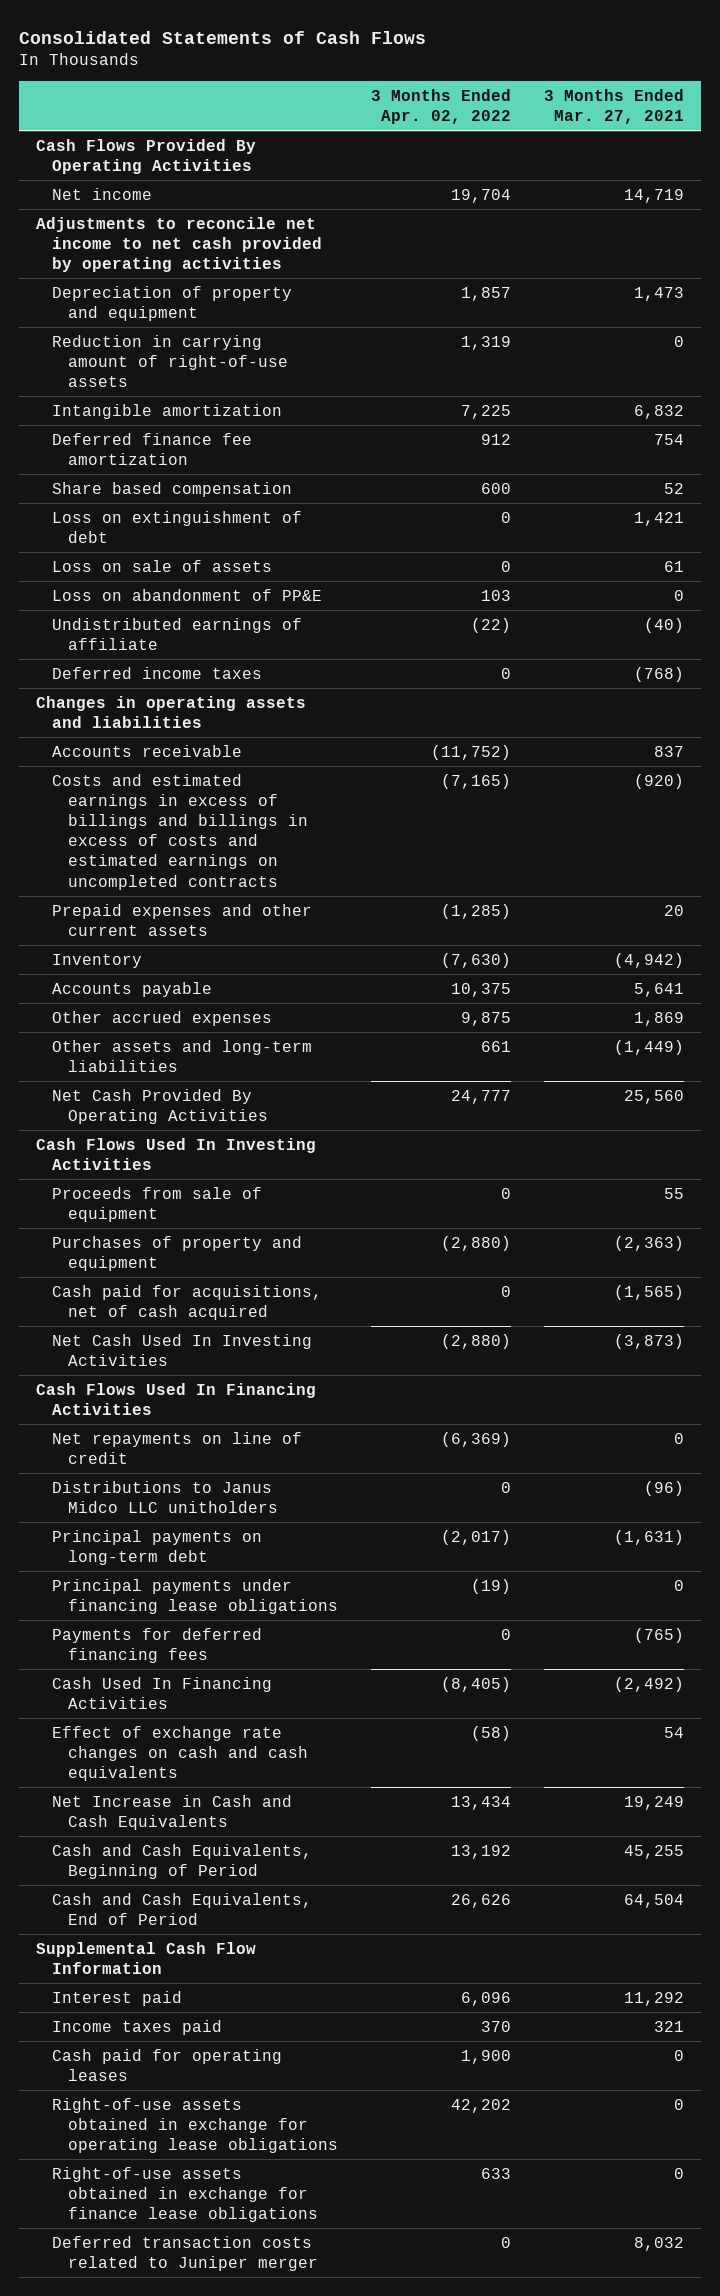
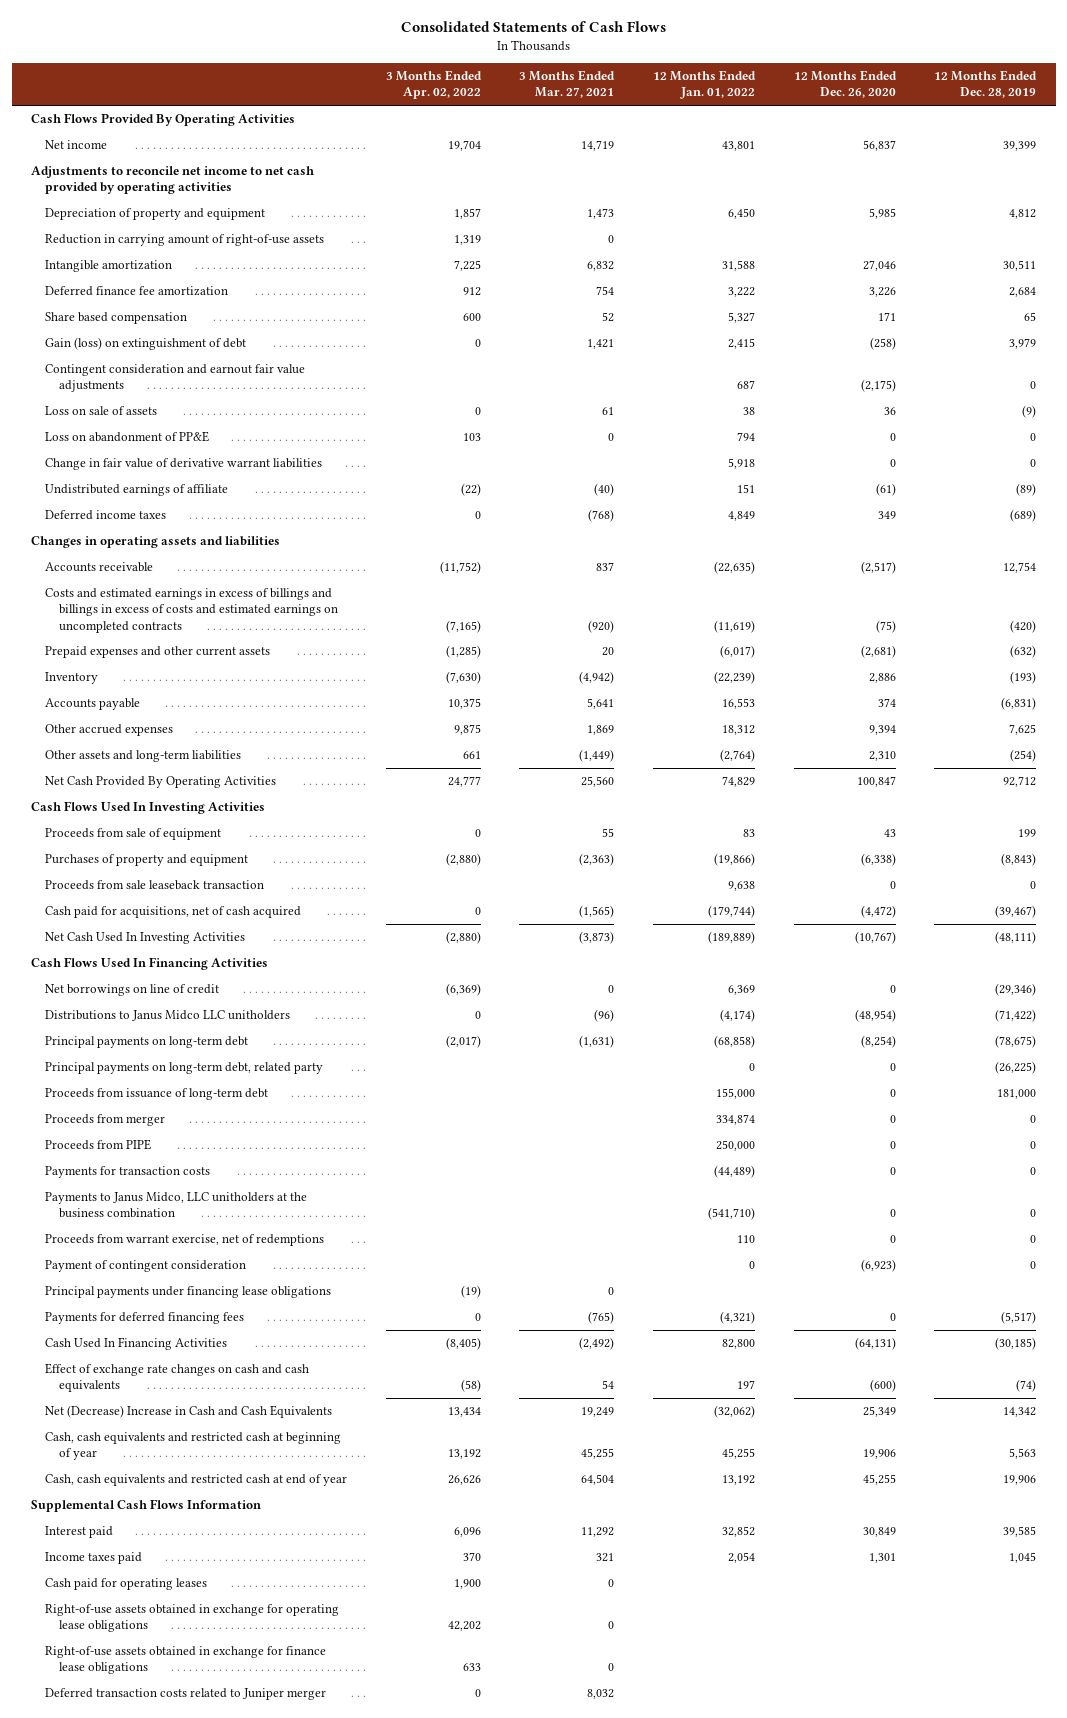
- | 3 Months Ended Apr. 02, 2022 | 3 Months Ended Mar. 27, 2021
+ | 3 Months Ended Apr. 02, 2022 | 3 Months Ended Mar. 27, 2021 | 12 Months Ended Jan. 01, 2022 | 12 Months Ended Dec. 26, 2020 | 12 Months Ended Dec. 28, 2019
- Loss on extinguishment of debt | 0 | 1,421
+ Gain (loss) on extinguishment of debt | 0 | 1,421 | 2,415 | (258) | 3,979
+ Contingent consideration and earnout fair value adjustments | | | 687 | (2,175) | 0
+ Change in fair value of derivative warrant liabilities | | | 5,918 | 0 | 0
+ Proceeds from sale leaseback transaction | | | 9,638 | 0 | 0
- Net repayments on line of credit | (6,369) | 0
+ Net borrowings on line of credit | (6,369) | 0 | 6,369 | 0 | (29,346)
+ Principal payments on long-term debt, related party | | | 0 | 0 | (26,225)
+ Proceeds from issuance of long-term debt | | | 155,000 | 0 | 181,000
+ Proceeds from merger | | | 334,874 | 0 | 0
+ Proceeds from PIPE | | | 250,000 | 0 | 0
+ Payments for transaction costs | | | (44,489) | 0 | 0
+ Payments to Janus Midco, LLC unitholders at the business combination | | | (541,710) | 0 | 0
+ Proceeds from warrant exercise, net of redemptions | | | 110 | 0 | 0
+ Payment of contingent consideration | | | 0 | (6,923) | 0
- Net Increase in Cash and Cash Equivalents | 13,434 | 19,249
- Cash and Cash Equivalents, Beginning of Period | 13,192 | 45,255
- Cash and Cash Equivalents, End of Period | 26,626 | 64,504
- Supplemental Cash Flow Information
+ Net (Decrease) Increase in Cash and Cash Equivalents | 13,434 | 19,249 | (32,062) | 25,349 | 14,342
+ Cash, cash equivalents and restricted cash at beginning of year | 13,192 | 45,255 | 45,255 | 19,906 | 5,563
+ Cash, cash equivalents and restricted cash at end of year | 26,626 | 64,504 | 13,192 | 45,255 | 19,906
+ Supplemental Cash Flows Information

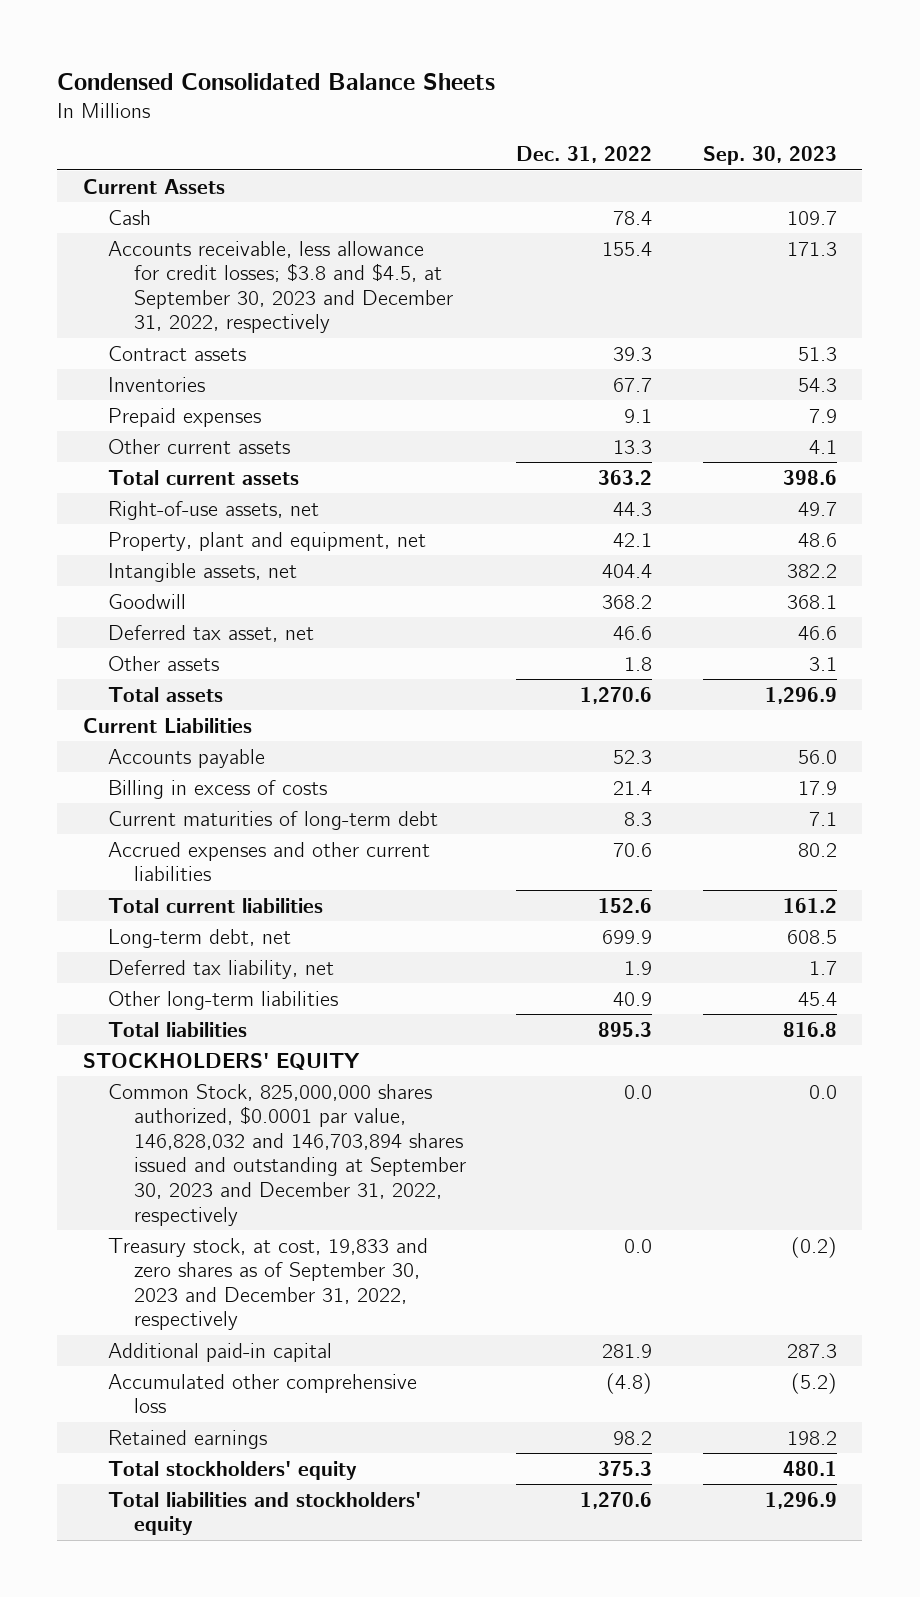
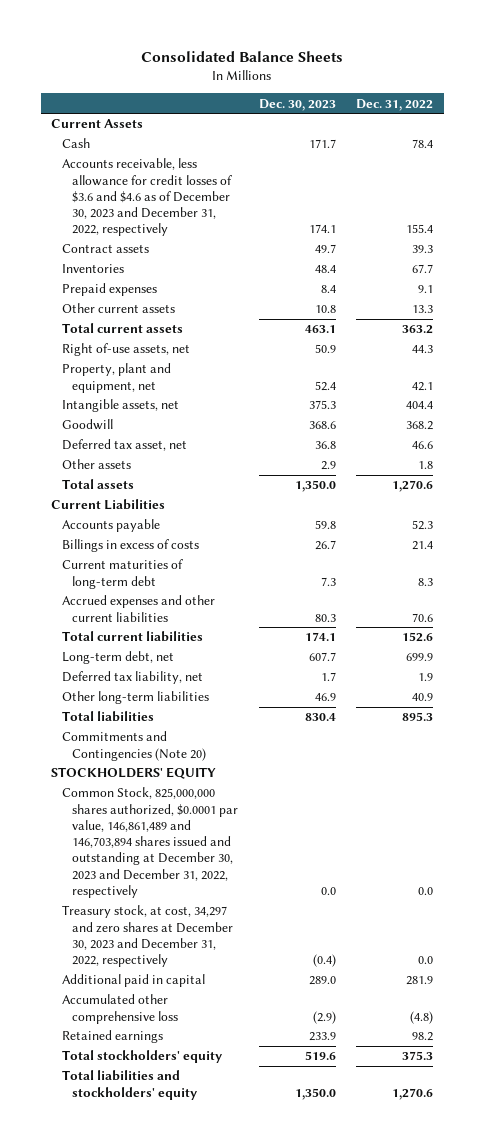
- Condensed Consolidated Balance Sheets
+ Consolidated Balance Sheets
- | Dec. 31, 2022 | Sep. 30, 2023
+ | Dec. 30, 2023 | Dec. 31, 2022
- Accounts receivable, less allowance for credit losses; $3.8 and $4.5, at September 30, 2023 and December 31, 2022, respectively | 155.4 | 171.3
+ Accounts receivable, less allowance for credit losses of $3.6 and $4.6 as of December 30, 2023 and December 31, 2022, respectively | 174.1 | 155.4
- Right-of-use assets, net | 44.3 | 49.7
+ Right of-use assets, net | 50.9 | 44.3
- Billing in excess of costs | 21.4 | 17.9
+ Billings in excess of costs | 26.7 | 21.4
+ Commitments and Contingencies (Note 20)
- Common Stock, 825,000,000 shares authorized, $0.0001 par value, 146,828,032 and 146,703,894 shares issued and outstanding at September 30, 2023 and December 31, 2022, respectively | 0.0 | 0.0
- Treasury stock, at cost, 19,833 and zero shares as of September 30, 2023 and December 31, 2022, respectively | 0.0 | (0.2)
- Additional paid-in capital | 281.9 | 287.3
+ Common Stock, 825,000,000 shares authorized, $0.0001 par value, 146,861,489 and 146,703,894 shares issued and outstanding at December 30, 2023 and December 31, 2022, respectively | 0.0 | 0.0
+ Treasury stock, at cost, 34,297 and zero shares at December 30, 2023 and December 31, 2022, respectively | (0.4) | 0.0
+ Additional paid in capital | 289.0 | 281.9

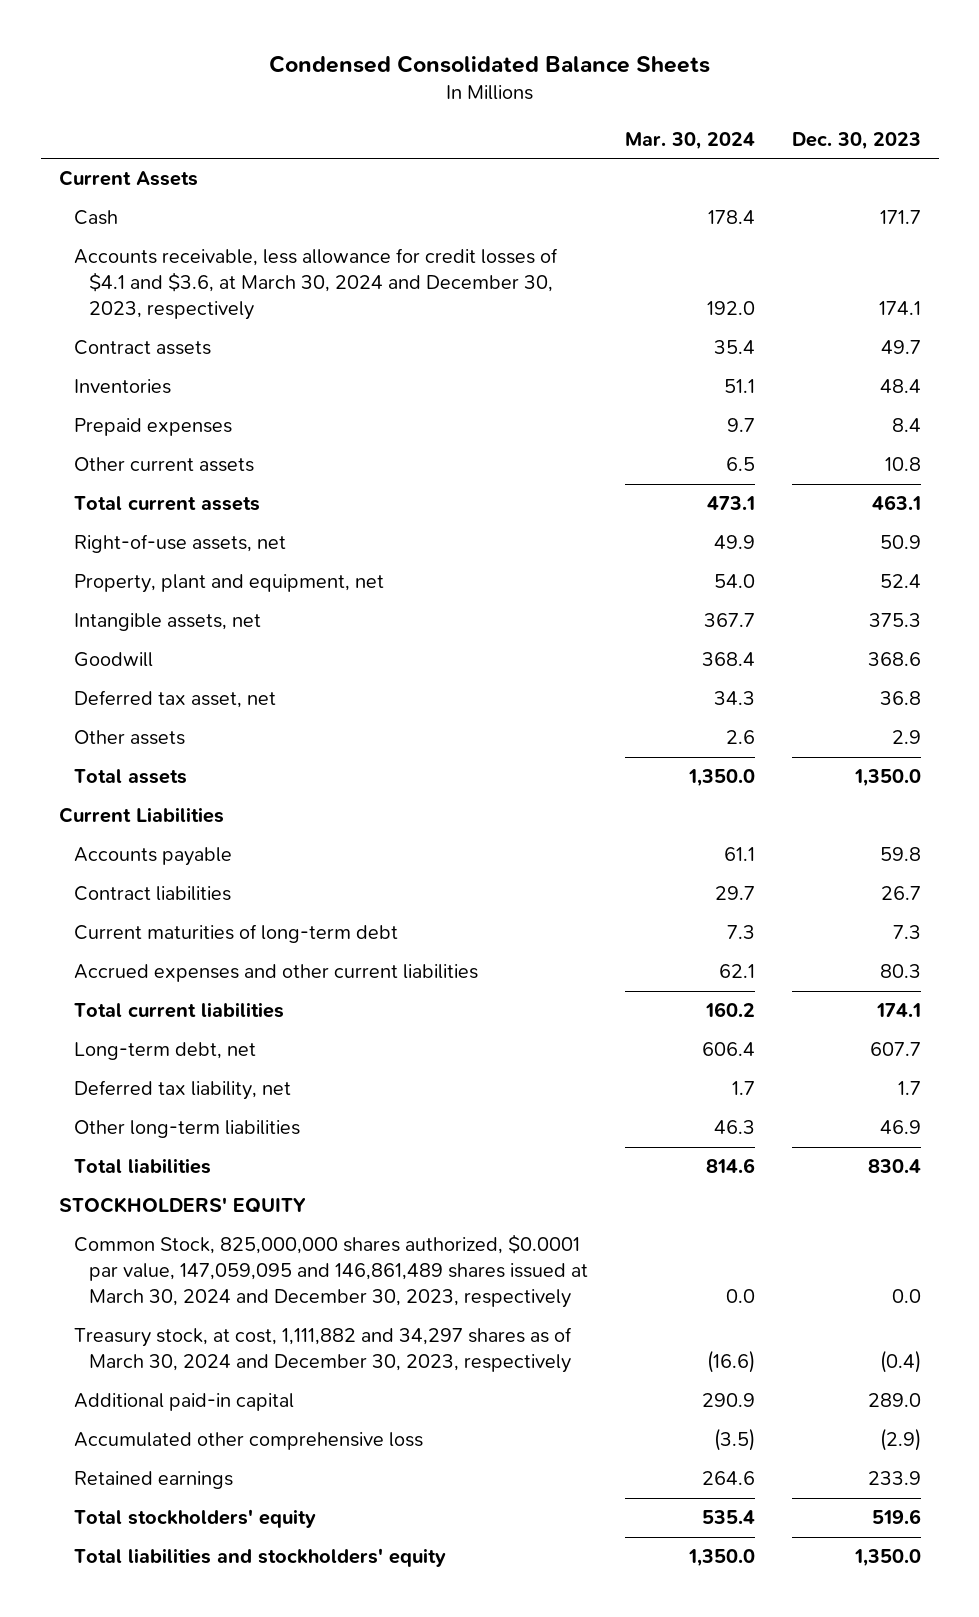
- Consolidated Balance Sheets
+ Condensed Consolidated Balance Sheets
- | Dec. 30, 2023 | Dec. 31, 2022
+ | Mar. 30, 2024 | Dec. 30, 2023
- Accounts receivable, less allowance for credit losses of $3.6 and $4.6 as of December 30, 2023 and December 31, 2022, respectively | 174.1 | 155.4
+ Accounts receivable, less allowance for credit losses of $4.1 and $3.6, at March 30, 2024 and December 30, 2023, respectively | 192.0 | 174.1
- Right of-use assets, net | 50.9 | 44.3
+ Right-of-use assets, net | 49.9 | 50.9
- Billings in excess of costs | 26.7 | 21.4
+ Contract liabilities | 29.7 | 26.7
- Commitments and Contingencies (Note 20)
- Common Stock, 825,000,000 shares authorized, $0.0001 par value, 146,861,489 and 146,703,894 shares issued and outstanding at December 30, 2023 and December 31, 2022, respectively | 0.0 | 0.0
- Treasury stock, at cost, 34,297 and zero shares at December 30, 2023 and December 31, 2022, respectively | (0.4) | 0.0
- Additional paid in capital | 289.0 | 281.9
+ Common Stock, 825,000,000 shares authorized, $0.0001 par value, 147,059,095 and 146,861,489 shares issued at March 30, 2024 and December 30, 2023, respectively | 0.0 | 0.0
+ Treasury stock, at cost, 1,111,882 and 34,297 shares as of March 30, 2024 and December 30, 2023, respectively | (16.6) | (0.4)
+ Additional paid-in capital | 290.9 | 289.0

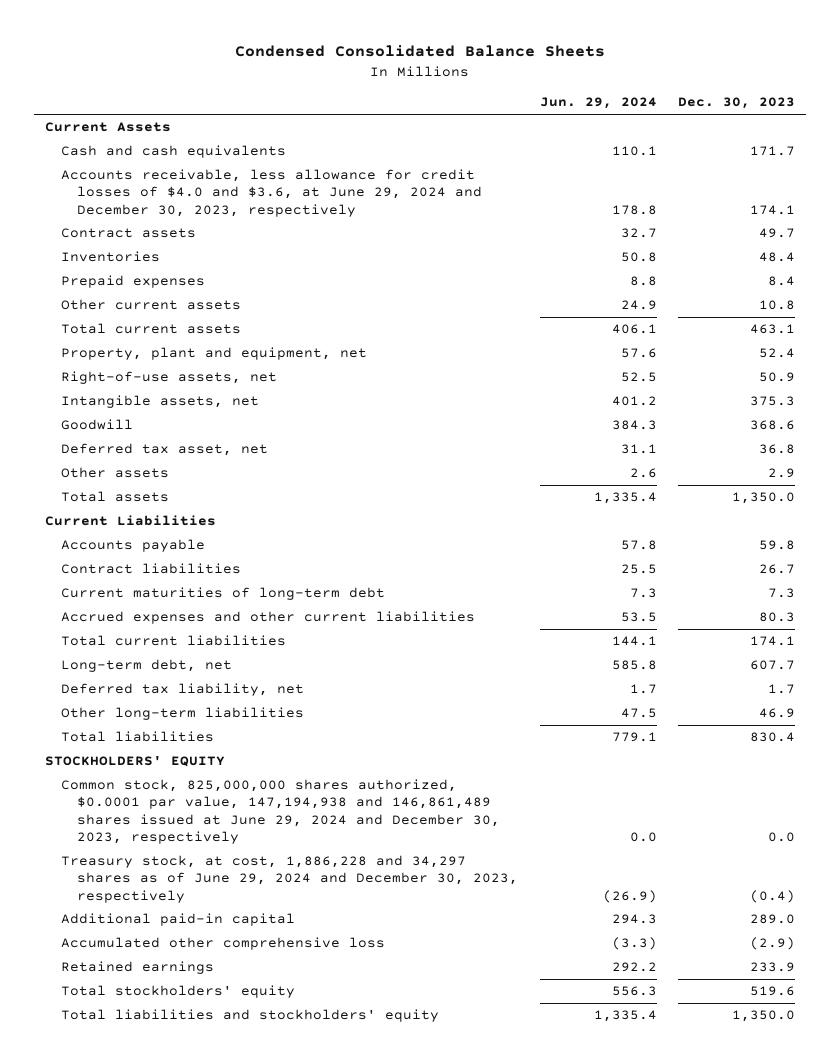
- | Mar. 30, 2024 | Dec. 30, 2023
+ | Jun. 29, 2024 | Dec. 30, 2023
- Cash | 178.4 | 171.7
- Accounts receivable, less allowance for credit losses of $4.1 and $3.6, at March 30, 2024 and December 30, 2023, respectively | 192.0 | 174.1
+ Cash and cash equivalents | 110.1 | 171.7
+ Accounts receivable, less allowance for credit losses of $4.0 and $3.6, at June 29, 2024 and December 30, 2023, respectively | 178.8 | 174.1
moved down: Right-of-use assets, net | 52.5 | 50.9
- Common Stock, 825,000,000 shares authorized, $0.0001 par value, 147,059,095 and 146,861,489 shares issued at March 30, 2024 and December 30, 2023, respectively | 0.0 | 0.0
- Treasury stock, at cost, 1,111,882 and 34,297 shares as of March 30, 2024 and December 30, 2023, respectively | (16.6) | (0.4)
+ Common stock, 825,000,000 shares authorized, $0.0001 par value, 147,194,938 and 146,861,489 shares issued at June 29, 2024 and December 30, 2023, respectively | 0.0 | 0.0
+ Treasury stock, at cost, 1,886,228 and 34,297 shares as of June 29, 2024 and December 30, 2023, respectively | (26.9) | (0.4)

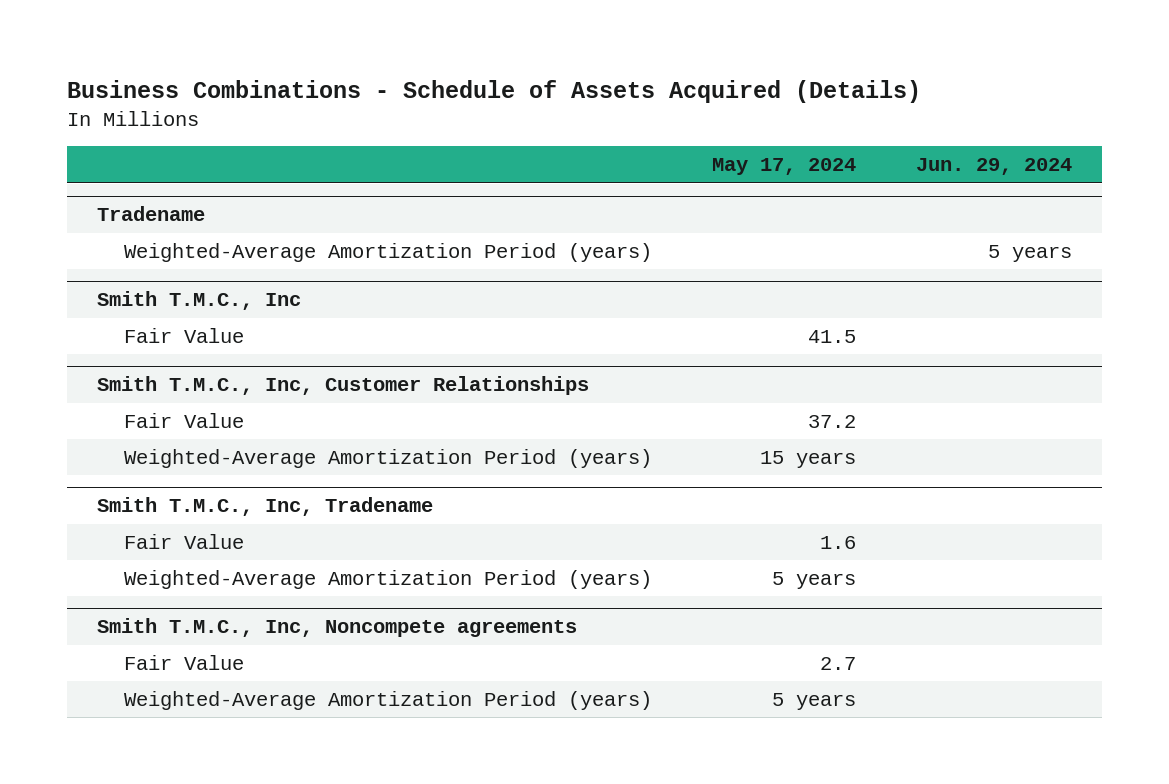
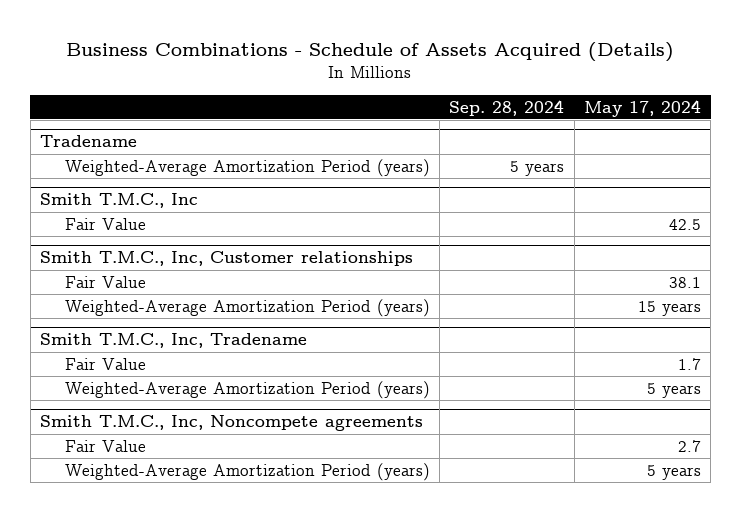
- | May 17, 2024 | Jun. 29, 2024
+ | Sep. 28, 2024 | May 17, 2024
@ Smith T.M.C., Inc
- Fair Value | 41.5 |
- Smith T.M.C., Inc, Customer Relationships
- Fair Value | 37.2 |
@ Smith T.M.C., Inc
+ Fair Value | | 42.5
+ Smith T.M.C., Inc, Customer relationships
+ Fair Value | | 38.1
@ Smith T.M.C., Inc, Tradename
- Fair Value | 1.6 |
+ Fair Value | | 1.7

